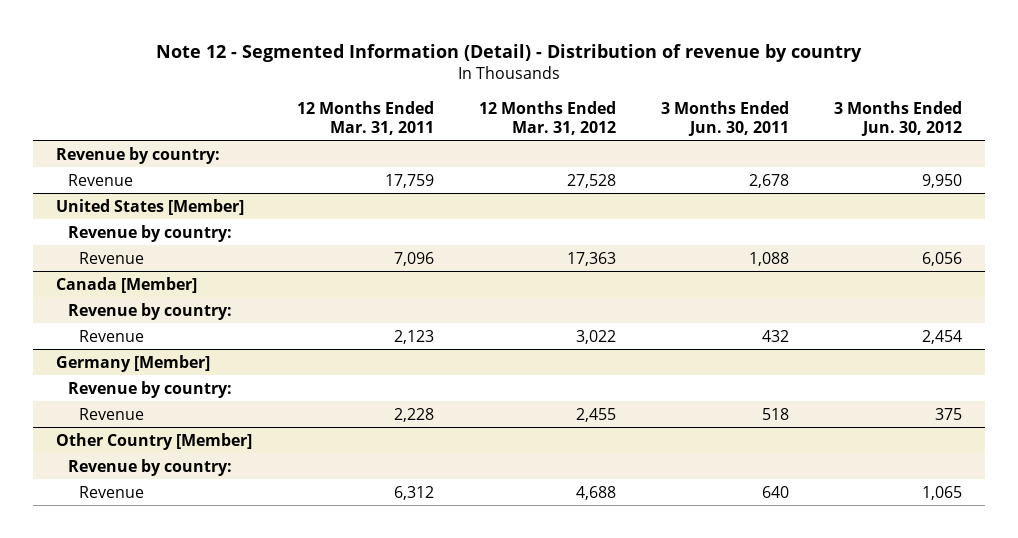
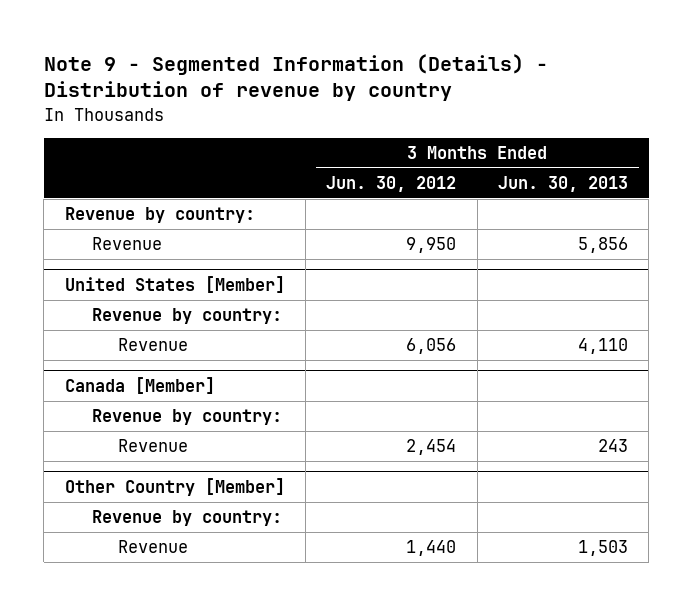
- Note 12 - Segmented Information (Detail) - Distribution of revenue by country
+ Note 9 - Segmented Information (Details) - Distribution of revenue by country
- | 12 Months Ended Mar. 31, 2011 | 12 Months Ended Mar. 31, 2012 | 3 Months Ended Jun. 30, 2011 | 3 Months Ended Jun. 30, 2012
+ | 3 Months Ended Jun. 30, 2012 | 3 Months Ended Jun. 30, 2013
- Germany [Member]
- Revenue by country:
- Revenue | 2,228 | 2,455 | 518 | 375
@ Other Country [Member]
- Revenue | 6,312 | 4,688 | 640 | 1,065
+ Revenue | 1,440 | 1,503

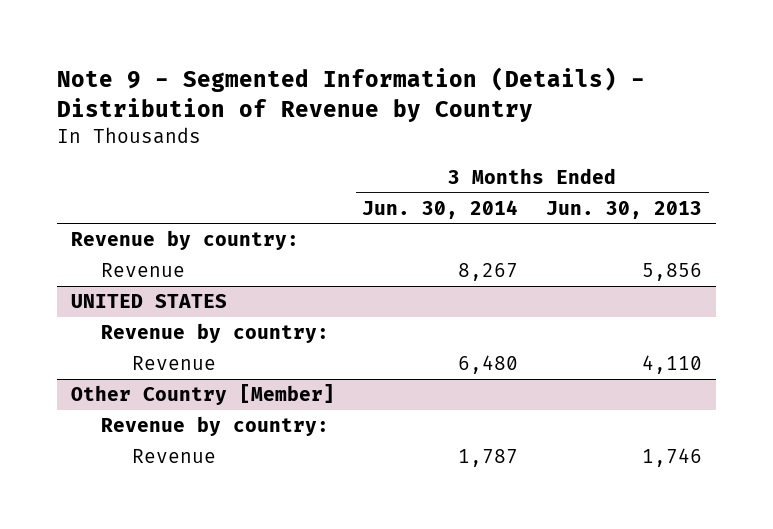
- Note 9 - Segmented Information (Details) - Distribution of revenue by country
+ Note 9 - Segmented Information (Details) - Distribution of Revenue by Country
- | 3 Months Ended Jun. 30, 2012 | 3 Months Ended Jun. 30, 2013
+ | 3 Months Ended Jun. 30, 2014 | 3 Months Ended Jun. 30, 2013
- United States [Member]
+ UNITED STATES
- Canada [Member]
- Revenue by country:
- Revenue | 2,454 | 243
@ Other Country [Member]
- Revenue | 1,440 | 1,503
+ Revenue | 1,787 | 1,746

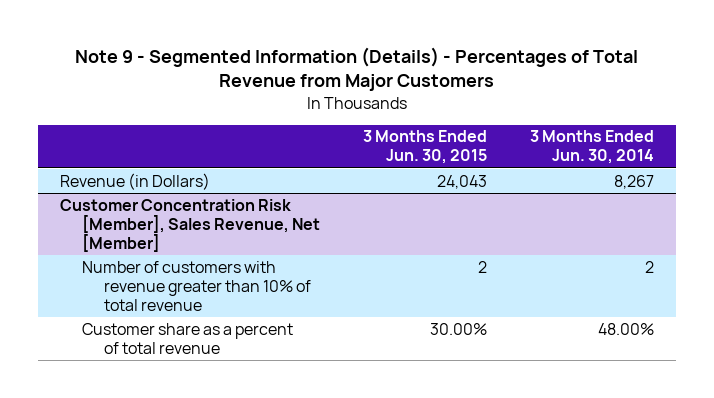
- Note 9 - Segmented Information (Details) - Distribution of Revenue by Country
+ Note 9 - Segmented Information (Details) - Percentages of Total Revenue from Major Customers
- | 3 Months Ended Jun. 30, 2014 | 3 Months Ended Jun. 30, 2013
+ | 3 Months Ended Jun. 30, 2015 | 3 Months Ended Jun. 30, 2014
- Revenue by country:
- Revenue | 8,267 | 5,856
- UNITED STATES
- Revenue by country:
- Revenue | 6,480 | 4,110
- Other Country [Member]
- Revenue by country:
- Revenue | 1,787 | 1,746
+ Revenue (in Dollars) | 24,043 | 8,267
+ Customer Concentration Risk [Member], Sales Revenue, Net [Member]
+ Number of customers with revenue greater than 10% of total revenue | 2 | 2
+ Customer share as a percent of total revenue | 30.00% | 48.00%

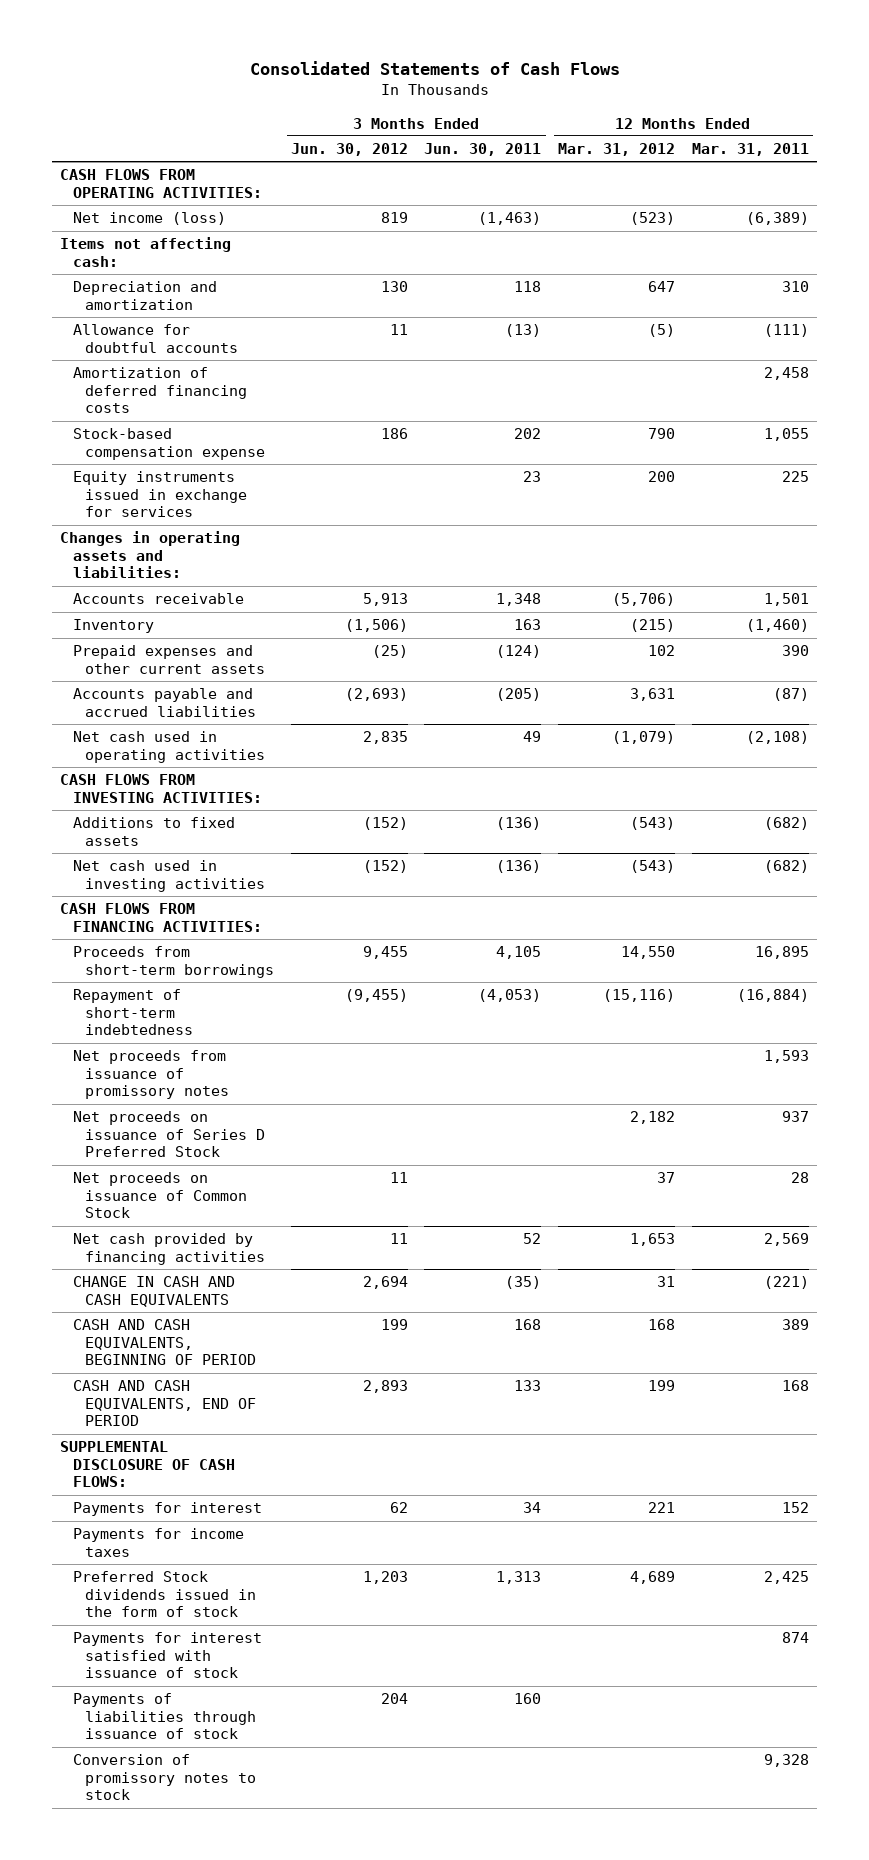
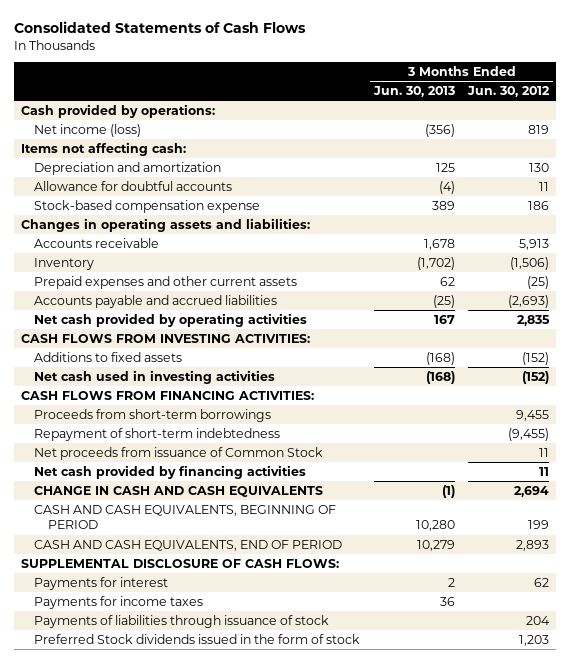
- | 3 Months Ended Jun. 30, 2012 | 3 Months Ended Jun. 30, 2011 | 12 Months Ended Mar. 31, 2012 | 12 Months Ended Mar. 31, 2011
+ | 3 Months Ended Jun. 30, 2013 | 3 Months Ended Jun. 30, 2012
- CASH FLOWS FROM OPERATING ACTIVITIES:
+ Cash provided by operations:
- Amortization of deferred financing costs | | | | 2,458
- Equity instruments issued in exchange for services | | 23 | 200 | 225
- Net cash used in operating activities | 2,835 | 49 | (1,079) | (2,108)
+ Net cash provided by operating activities | 167 | 2,835
- Net proceeds from issuance of promissory notes | | | | 1,593
- Net proceeds on issuance of Series D Preferred Stock | | | 2,182 | 937
- Net proceeds on issuance of Common Stock | 11 | | 37 | 28
+ Net proceeds from issuance of Common Stock | | 11
- Payments for interest satisfied with issuance of stock | | | | 874
- Conversion of promissory notes to stock | | | | 9,328
moved down: Preferred Stock dividends issued in the form of stock | | 1,203

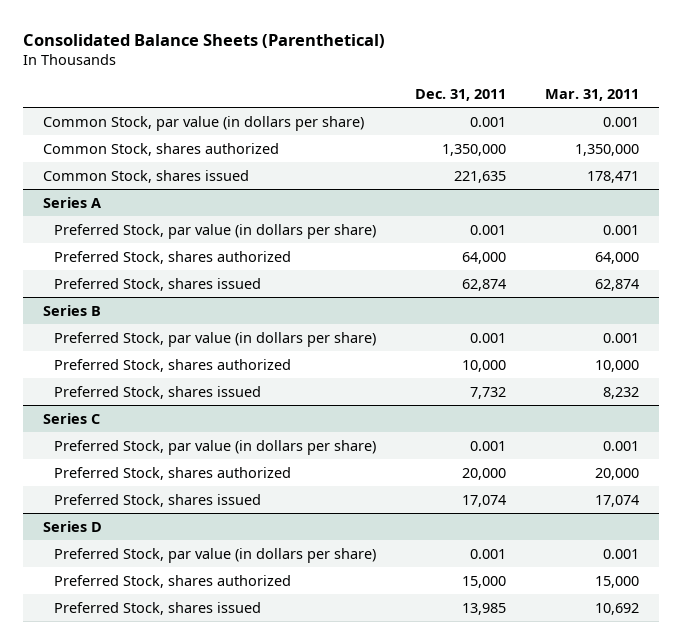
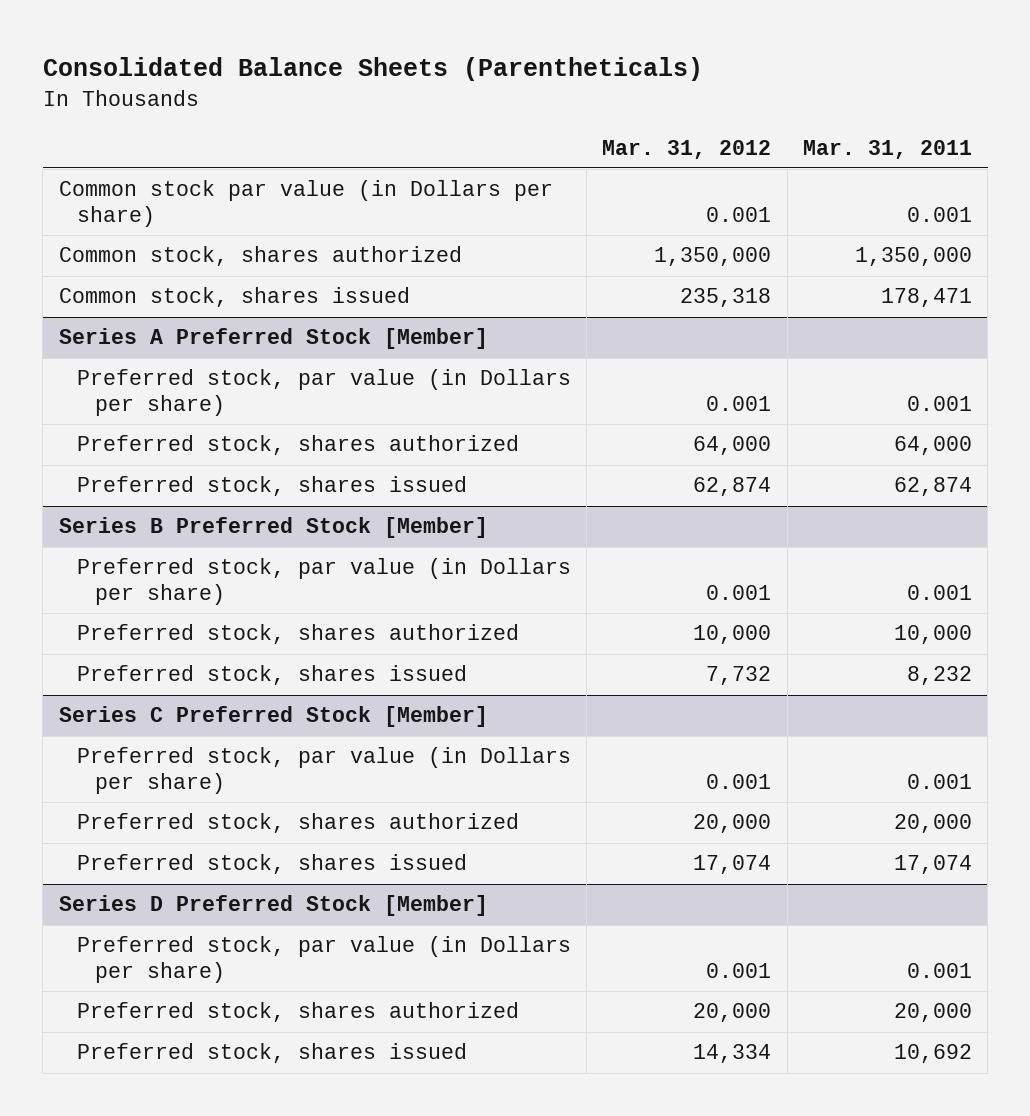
- Consolidated Balance Sheets (Parenthetical)
+ Consolidated Balance Sheets (Parentheticals)
- | Dec. 31, 2011 | Mar. 31, 2011
+ | Mar. 31, 2012 | Mar. 31, 2011
- Common Stock, par value (in dollars per share) | 0.001 | 0.001
- Common Stock, shares authorized | 1,350,000 | 1,350,000
- Common Stock, shares issued | 221,635 | 178,471
- Series A
- Preferred Stock, par value (in dollars per share) | 0.001 | 0.001
- Preferred Stock, shares authorized | 64,000 | 64,000
- Preferred Stock, shares issued | 62,874 | 62,874
- Series B
- Preferred Stock, par value (in dollars per share) | 0.001 | 0.001
- Preferred Stock, shares authorized | 10,000 | 10,000
- Preferred Stock, shares issued | 7,732 | 8,232
- Series C
- Preferred Stock, par value (in dollars per share) | 0.001 | 0.001
- Preferred Stock, shares authorized | 20,000 | 20,000
- Preferred Stock, shares issued | 17,074 | 17,074
- Series D
- Preferred Stock, par value (in dollars per share) | 0.001 | 0.001
- Preferred Stock, shares authorized | 15,000 | 15,000
- Preferred Stock, shares issued | 13,985 | 10,692
+ Common stock par value (in Dollars per share) | 0.001 | 0.001
+ Common stock, shares authorized | 1,350,000 | 1,350,000
+ Common stock, shares issued | 235,318 | 178,471
+ Series A Preferred Stock [Member]
+ Preferred stock, par value (in Dollars per share) | 0.001 | 0.001
+ Preferred stock, shares authorized | 64,000 | 64,000
+ Preferred stock, shares issued | 62,874 | 62,874
+ Series B Preferred Stock [Member]
+ Preferred stock, par value (in Dollars per share) | 0.001 | 0.001
+ Preferred stock, shares authorized | 10,000 | 10,000
+ Preferred stock, shares issued | 7,732 | 8,232
+ Series C Preferred Stock [Member]
+ Preferred stock, par value (in Dollars per share) | 0.001 | 0.001
+ Preferred stock, shares authorized | 20,000 | 20,000
+ Preferred stock, shares issued | 17,074 | 17,074
+ Series D Preferred Stock [Member]
+ Preferred stock, par value (in Dollars per share) | 0.001 | 0.001
+ Preferred stock, shares authorized | 20,000 | 20,000
+ Preferred stock, shares issued | 14,334 | 10,692

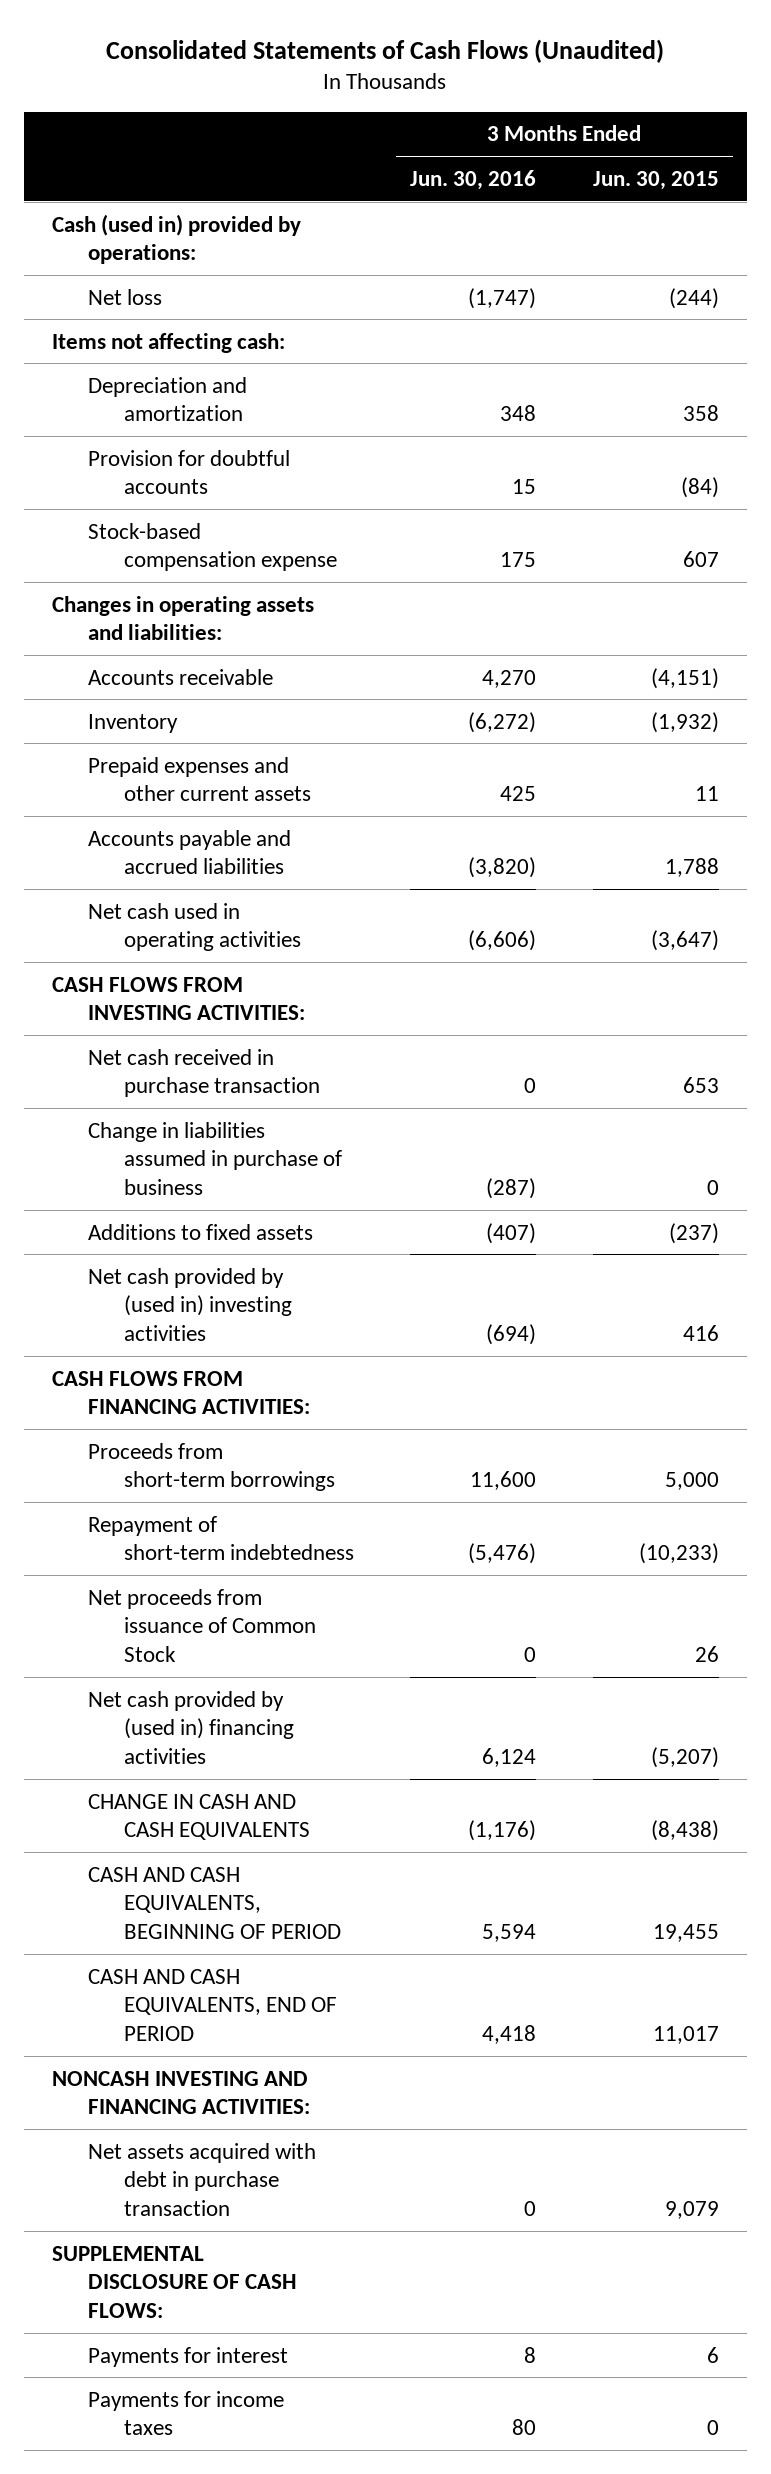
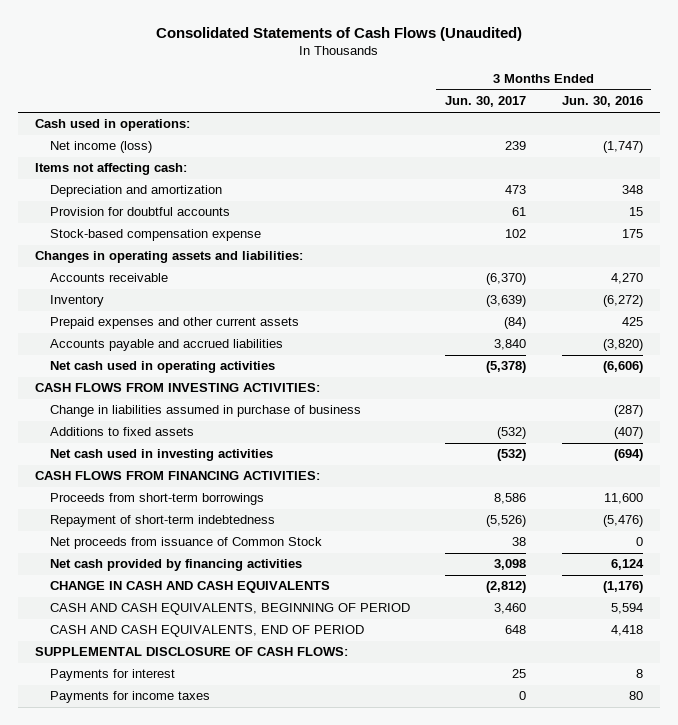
- | 3 Months Ended Jun. 30, 2016 | 3 Months Ended Jun. 30, 2015
+ | 3 Months Ended Jun. 30, 2017 | 3 Months Ended Jun. 30, 2016
- Cash (used in) provided by operations:
- Net loss | (1,747) | (244)
+ Cash used in operations:
+ Net income (loss) | 239 | (1,747)
- Net cash received in purchase transaction | 0 | 653
- Net cash provided by (used in) investing activities | (694) | 416
+ Net cash used in investing activities | (532) | (694)
- Net cash provided by (used in) financing activities | 6,124 | (5,207)
+ Net cash provided by financing activities | 3,098 | 6,124
- NONCASH INVESTING AND FINANCING ACTIVITIES:
- Net assets acquired with debt in purchase transaction | 0 | 9,079

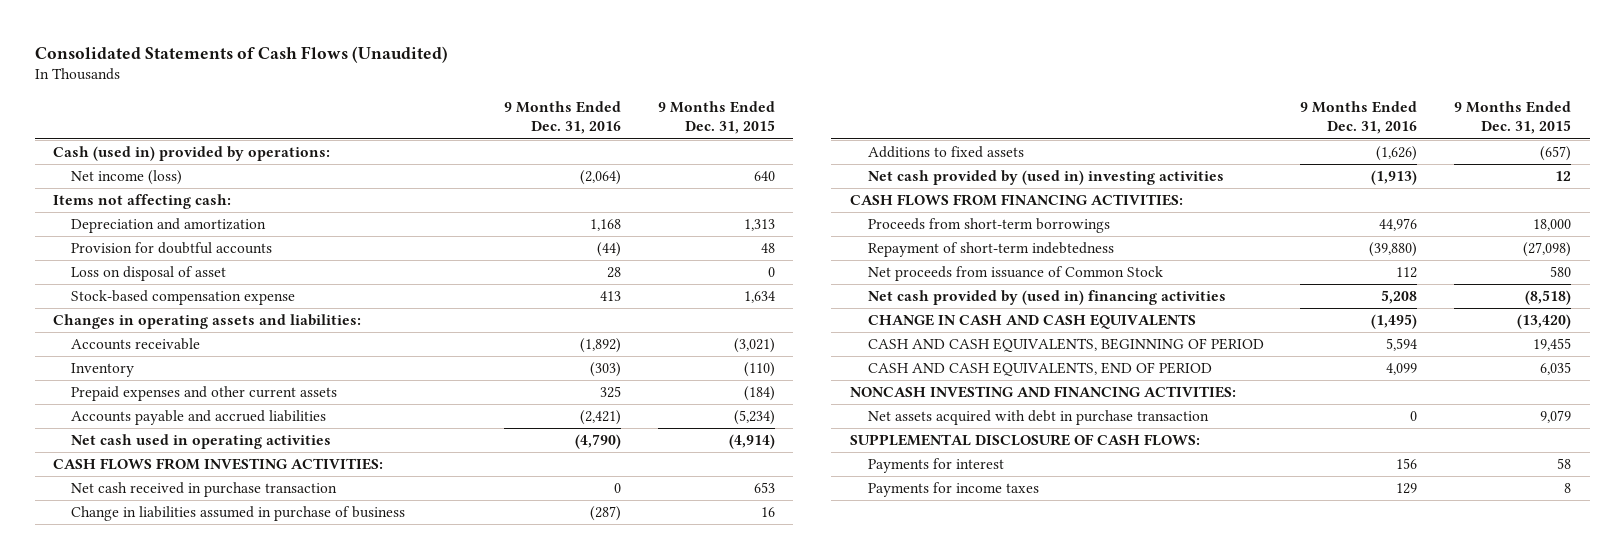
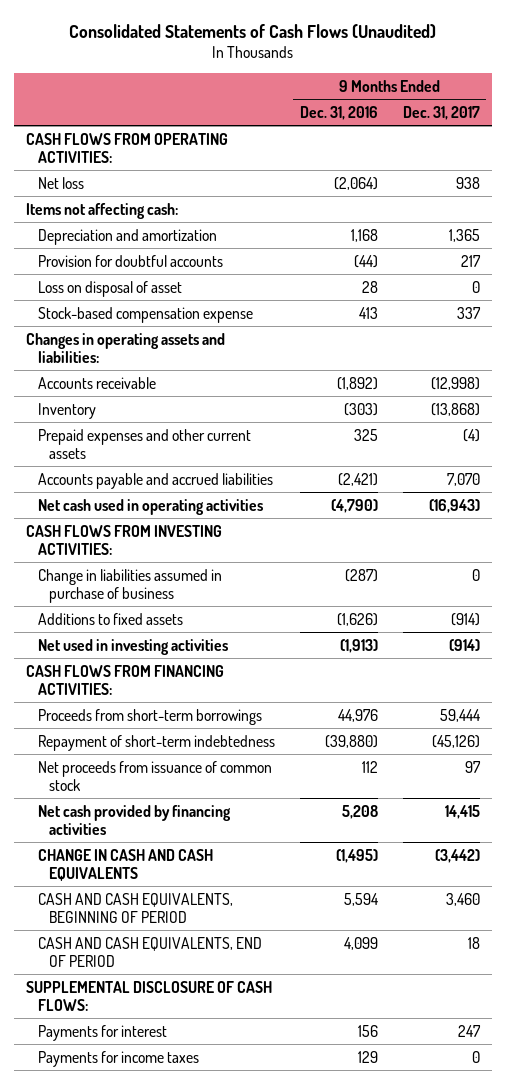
- | 9 Months Ended Dec. 31, 2016 | 9 Months Ended Dec. 31, 2015
+ | 9 Months Ended Dec. 31, 2016 | 9 Months Ended Dec. 31, 2017
- Cash (used in) provided by operations:
- Net income (loss) | (2,064) | 640
+ CASH FLOWS FROM OPERATING ACTIVITIES:
+ Net loss | (2,064) | 938
- Net cash received in purchase transaction | 0 | 653
- Net cash provided by (used in) investing activities | (1,913) | 12
+ Net used in investing activities | (1,913) | (914)
- Net proceeds from issuance of Common Stock | 112 | 580
- Net cash provided by (used in) financing activities | 5,208 | (8,518)
+ Net proceeds from issuance of common stock | 112 | 97
+ Net cash provided by financing activities | 5,208 | 14,415
- NONCASH INVESTING AND FINANCING ACTIVITIES:
- Net assets acquired with debt in purchase transaction | 0 | 9,079

